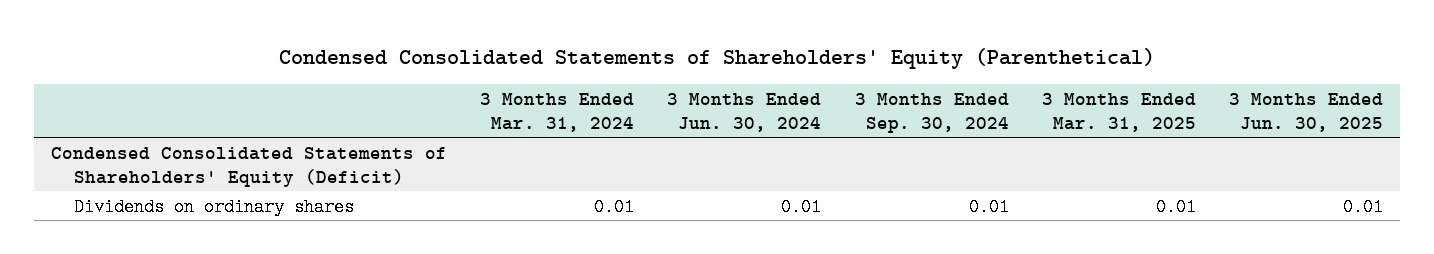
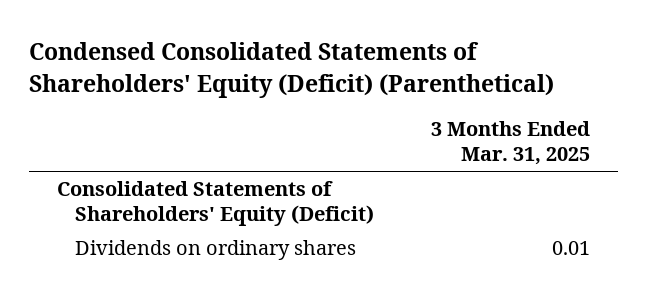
- Condensed Consolidated Statements of Shareholders' Equity (Parenthetical)
+ Condensed Consolidated Statements of Shareholders' Equity (Deficit) (Parenthetical)
- | 3 Months Ended Mar. 31, 2024 | 3 Months Ended Jun. 30, 2024 | 3 Months Ended Sep. 30, 2024 | 3 Months Ended Mar. 31, 2025 | 3 Months Ended Jun. 30, 2025
+ | 3 Months Ended Mar. 31, 2025
- Condensed Consolidated Statements of Shareholders' Equity (Deficit)
+ Consolidated Statements of Shareholders' Equity (Deficit)

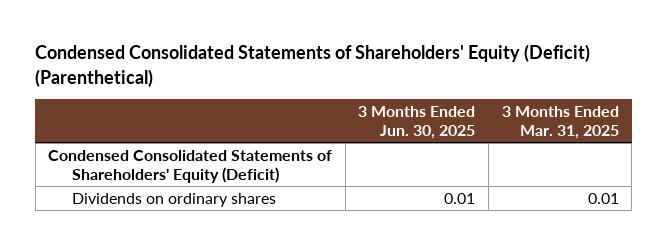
- | 3 Months Ended Mar. 31, 2025
+ | 3 Months Ended Jun. 30, 2025 | 3 Months Ended Mar. 31, 2025
- Consolidated Statements of Shareholders' Equity (Deficit)
+ Condensed Consolidated Statements of Shareholders' Equity (Deficit)

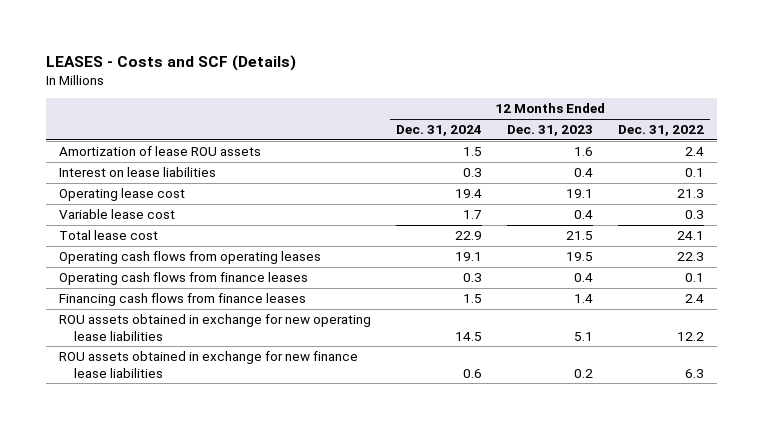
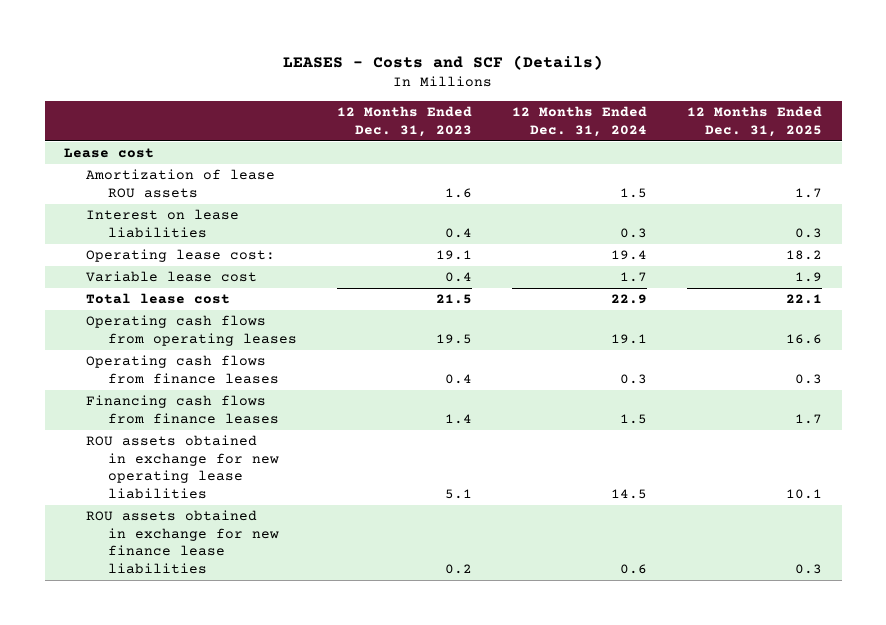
- | 12 Months Ended Dec. 31, 2024 | 12 Months Ended Dec. 31, 2023 | 12 Months Ended Dec. 31, 2022
+ | 12 Months Ended Dec. 31, 2023 | 12 Months Ended Dec. 31, 2024 | 12 Months Ended Dec. 31, 2025
+ Lease cost
- Operating lease cost | 19.4 | 19.1 | 21.3
+ Operating lease cost: | 19.1 | 19.4 | 18.2

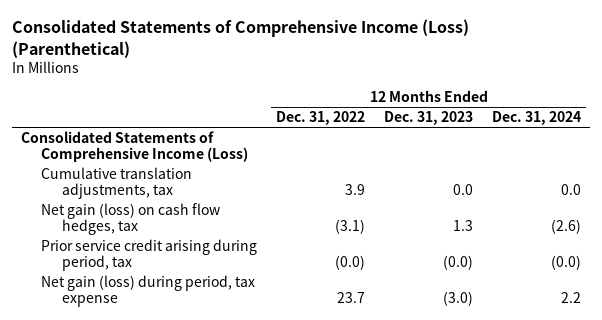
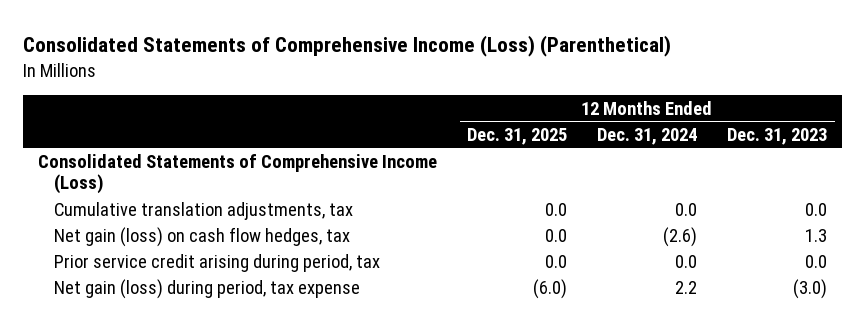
- | 12 Months Ended Dec. 31, 2022 | 12 Months Ended Dec. 31, 2023 | 12 Months Ended Dec. 31, 2024
+ | 12 Months Ended Dec. 31, 2025 | 12 Months Ended Dec. 31, 2024 | 12 Months Ended Dec. 31, 2023
- Prior service credit arising during period, tax | (0.0) | (0.0) | (0.0)
+ Prior service credit arising during period, tax | 0.0 | 0.0 | 0.0

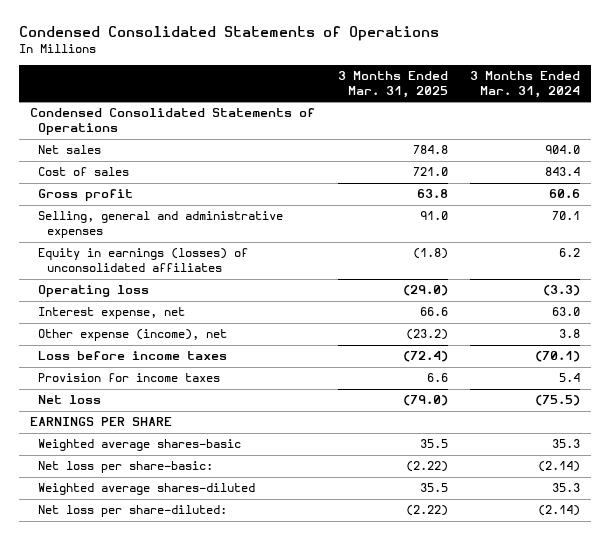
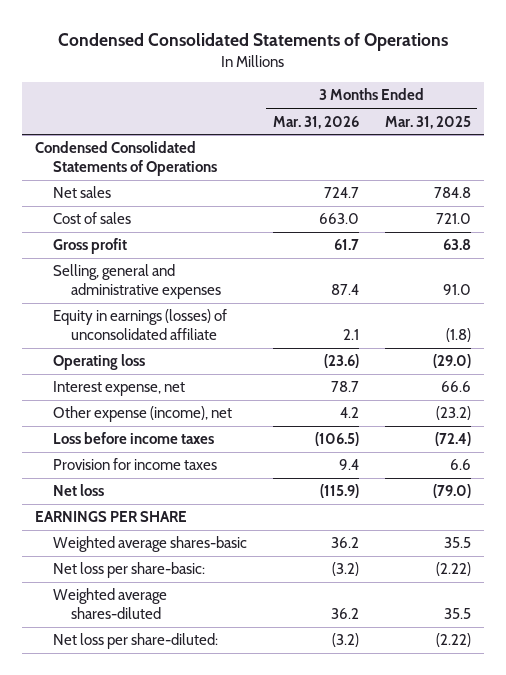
- | 3 Months Ended Mar. 31, 2025 | 3 Months Ended Mar. 31, 2024
+ | 3 Months Ended Mar. 31, 2026 | 3 Months Ended Mar. 31, 2025
- Equity in earnings (losses) of unconsolidated affiliates | (1.8) | 6.2
+ Equity in earnings (losses) of unconsolidated affiliate | 2.1 | (1.8)

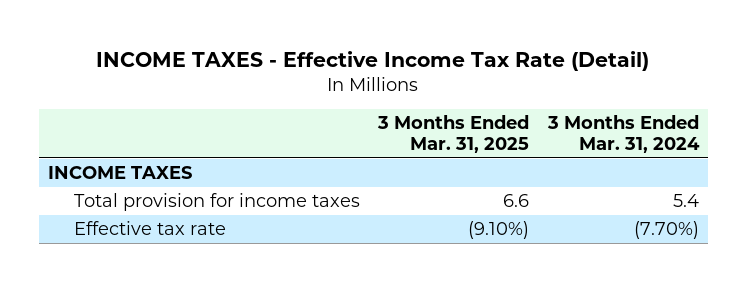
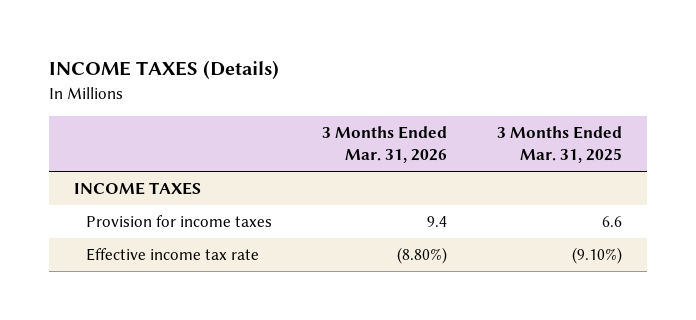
- INCOME TAXES - Effective Income Tax Rate (Detail)
+ INCOME TAXES (Details)
- | 3 Months Ended Mar. 31, 2025 | 3 Months Ended Mar. 31, 2024
+ | 3 Months Ended Mar. 31, 2026 | 3 Months Ended Mar. 31, 2025
- Total provision for income taxes | 6.6 | 5.4
- Effective tax rate | (9.10%) | (7.70%)
+ Provision for income taxes | 9.4 | 6.6
+ Effective income tax rate | (8.80%) | (9.10%)

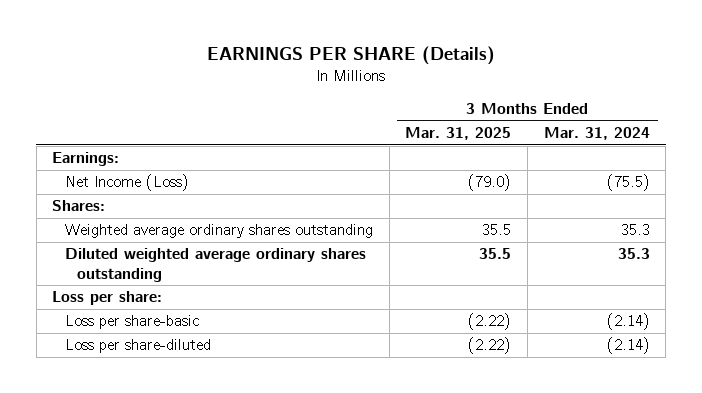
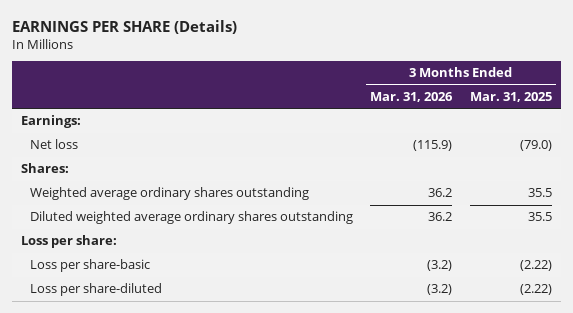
- | 3 Months Ended Mar. 31, 2025 | 3 Months Ended Mar. 31, 2024
+ | 3 Months Ended Mar. 31, 2026 | 3 Months Ended Mar. 31, 2025
- Net Income (Loss) | (79.0) | (75.5)
+ Net loss | (115.9) | (79.0)

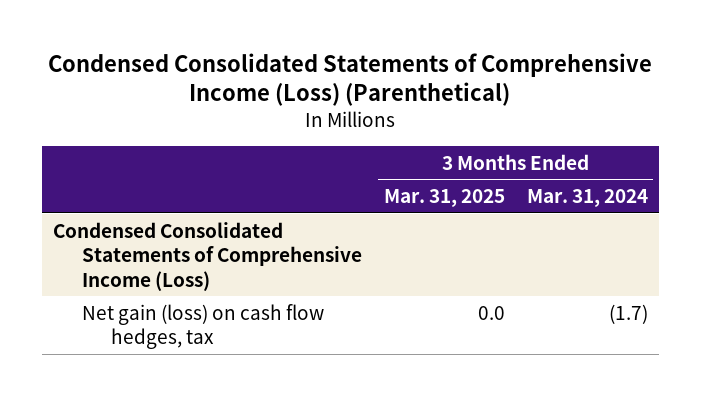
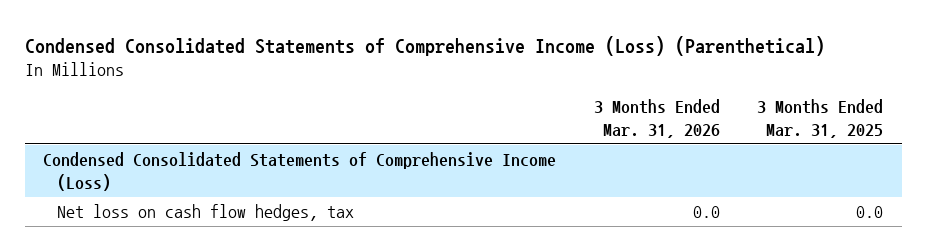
- | 3 Months Ended Mar. 31, 2025 | 3 Months Ended Mar. 31, 2024
+ | 3 Months Ended Mar. 31, 2026 | 3 Months Ended Mar. 31, 2025
- Net gain (loss) on cash flow hedges, tax | 0.0 | (1.7)
+ Net loss on cash flow hedges, tax | 0.0 | 0.0

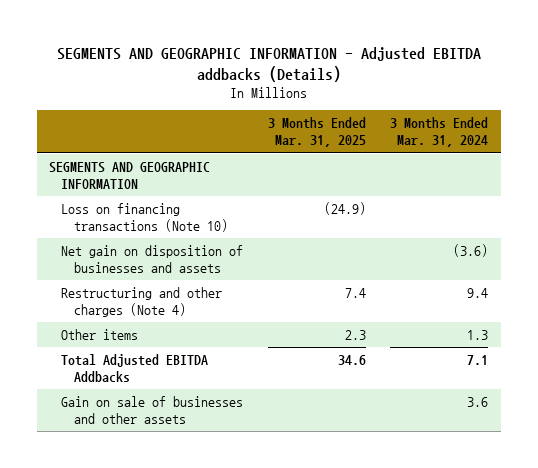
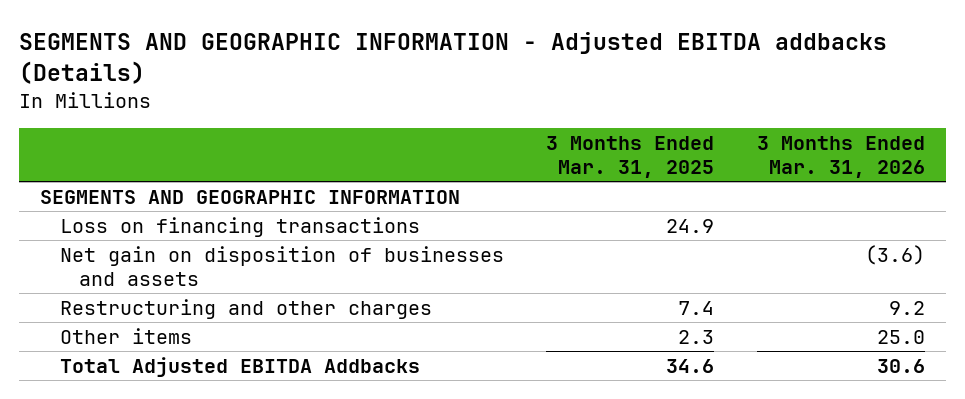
- | 3 Months Ended Mar. 31, 2025 | 3 Months Ended Mar. 31, 2024
+ | 3 Months Ended Mar. 31, 2025 | 3 Months Ended Mar. 31, 2026
- Loss on financing transactions (Note 10) | (24.9) |
+ Loss on financing transactions | 24.9 |
- Restructuring and other charges (Note 4) | 7.4 | 9.4
+ Restructuring and other charges | 7.4 | 9.2
- Gain on sale of businesses and other assets | | 3.6

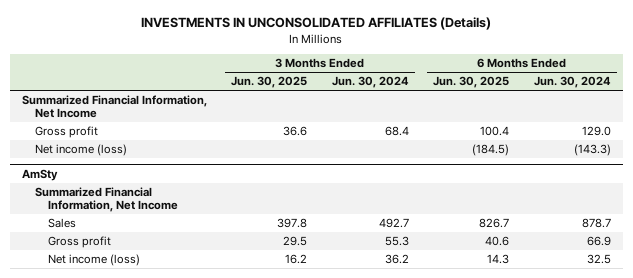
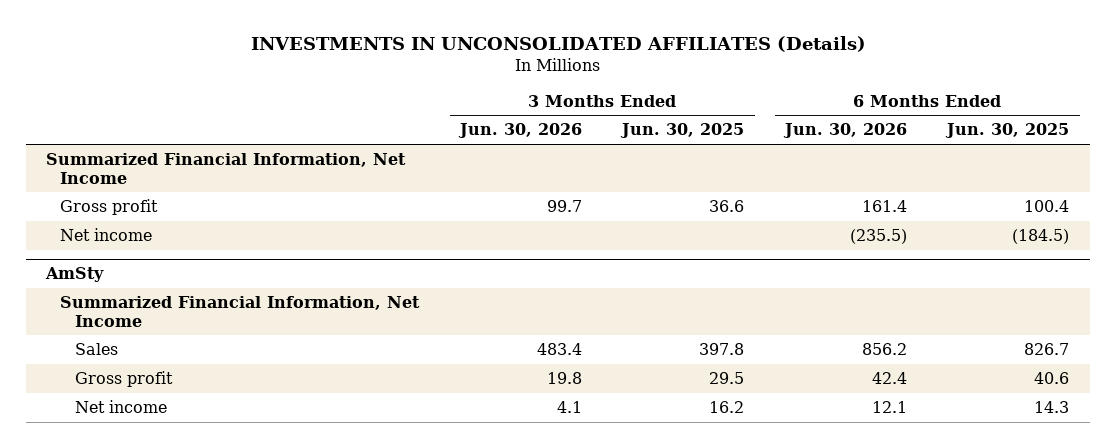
- | 3 Months Ended Jun. 30, 2025 | 3 Months Ended Jun. 30, 2024 | 6 Months Ended Jun. 30, 2025 | 6 Months Ended Jun. 30, 2024
+ | 3 Months Ended Jun. 30, 2026 | 3 Months Ended Jun. 30, 2025 | 6 Months Ended Jun. 30, 2026 | 6 Months Ended Jun. 30, 2025
- Net income (loss) | | | (184.5) | (143.3)
+ Net income | | | (235.5) | (184.5)
@ AmSty
- Net income (loss) | 16.2 | 36.2 | 14.3 | 32.5
+ Net income | 4.1 | 16.2 | 12.1 | 14.3

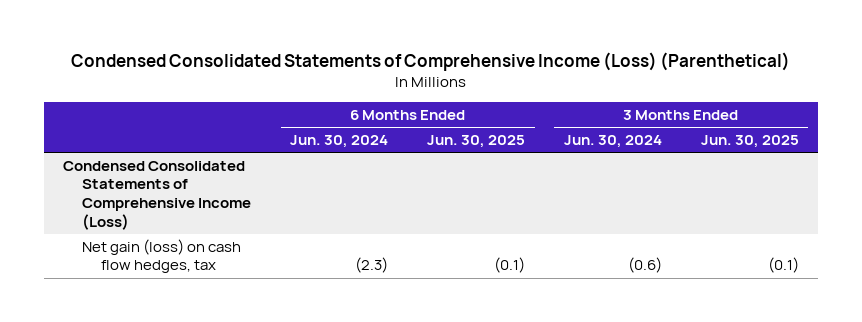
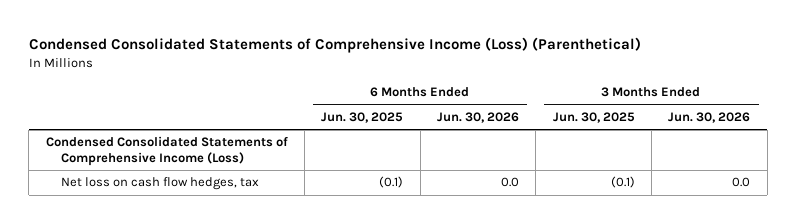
- | 6 Months Ended Jun. 30, 2024 | 6 Months Ended Jun. 30, 2025 | 3 Months Ended Jun. 30, 2024 | 3 Months Ended Jun. 30, 2025
+ | 6 Months Ended Jun. 30, 2025 | 6 Months Ended Jun. 30, 2026 | 3 Months Ended Jun. 30, 2025 | 3 Months Ended Jun. 30, 2026
- Net gain (loss) on cash flow hedges, tax | (2.3) | (0.1) | (0.6) | (0.1)
+ Net loss on cash flow hedges, tax | (0.1) | 0.0 | (0.1) | 0.0

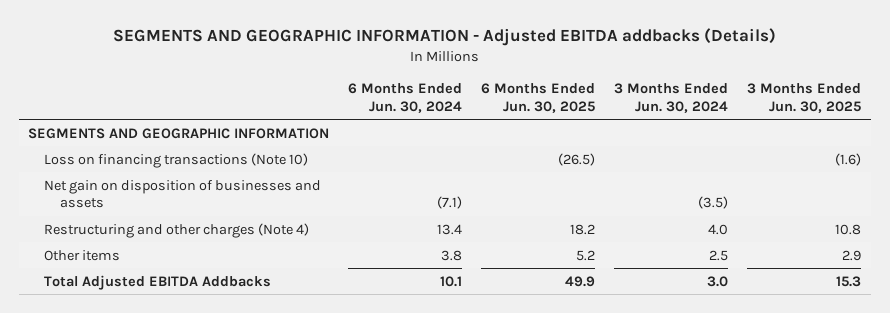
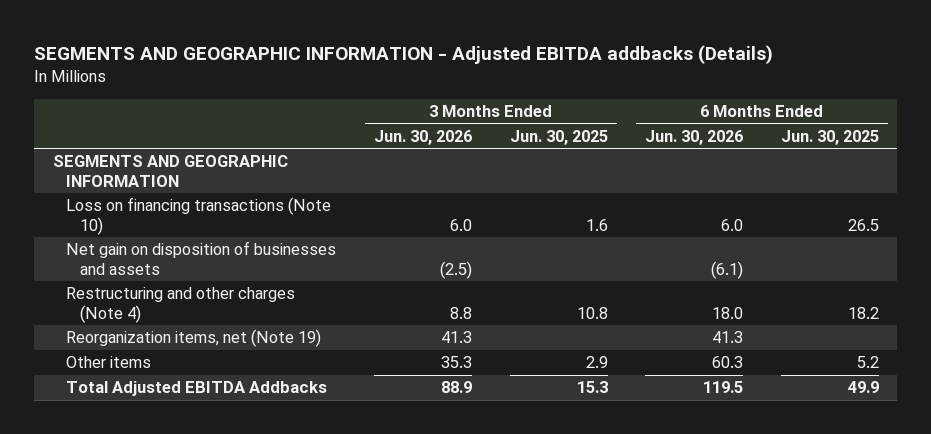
- | 6 Months Ended Jun. 30, 2024 | 6 Months Ended Jun. 30, 2025 | 3 Months Ended Jun. 30, 2024 | 3 Months Ended Jun. 30, 2025
+ | 3 Months Ended Jun. 30, 2026 | 3 Months Ended Jun. 30, 2025 | 6 Months Ended Jun. 30, 2026 | 6 Months Ended Jun. 30, 2025
- Loss on financing transactions (Note 10) | | (26.5) | | (1.6)
+ Loss on financing transactions (Note 10) | 6.0 | 1.6 | 6.0 | 26.5
+ Reorganization items, net (Note 19) | 41.3 | | 41.3 |

